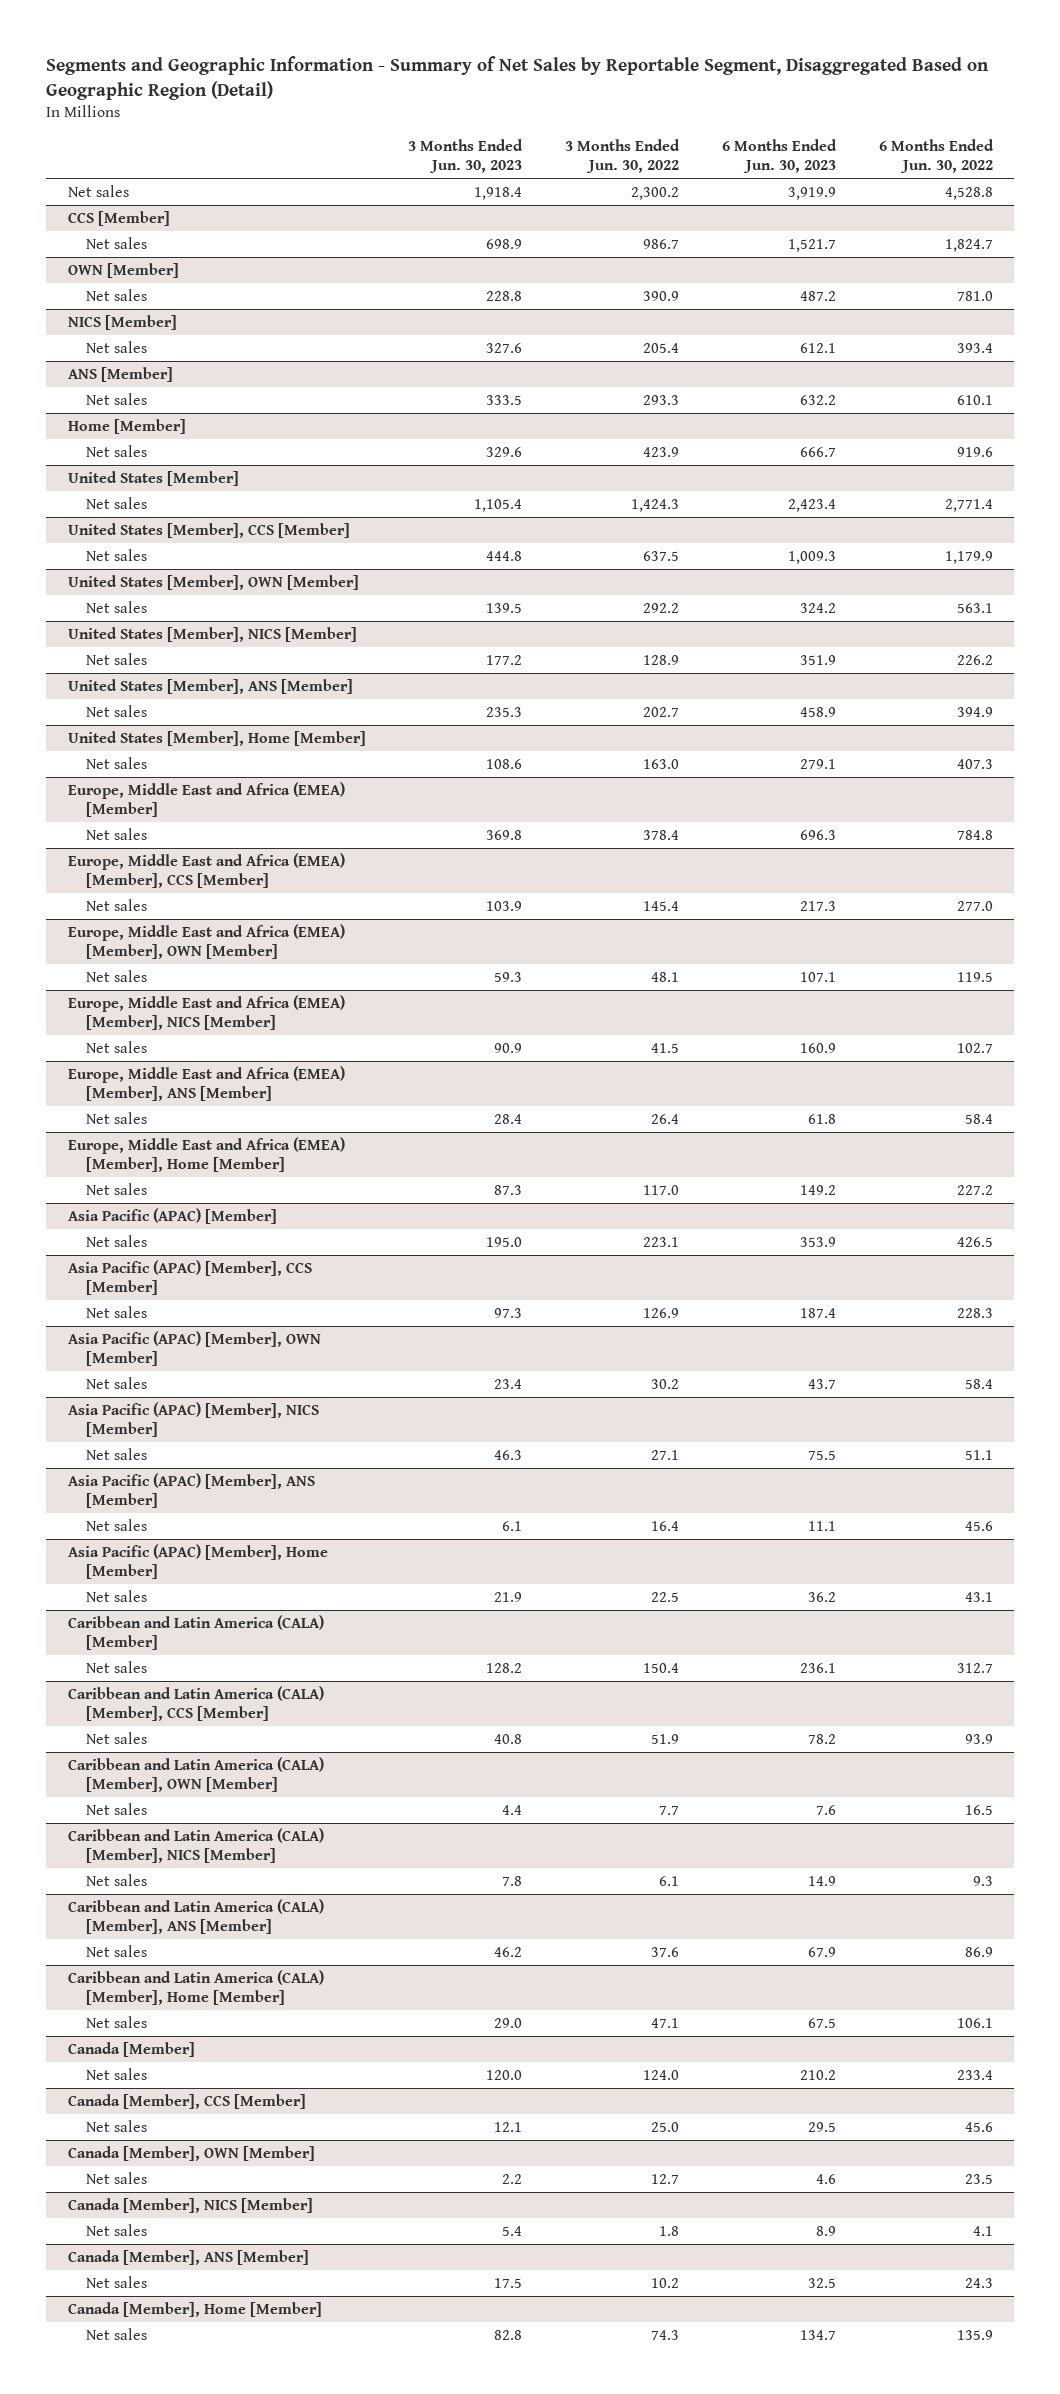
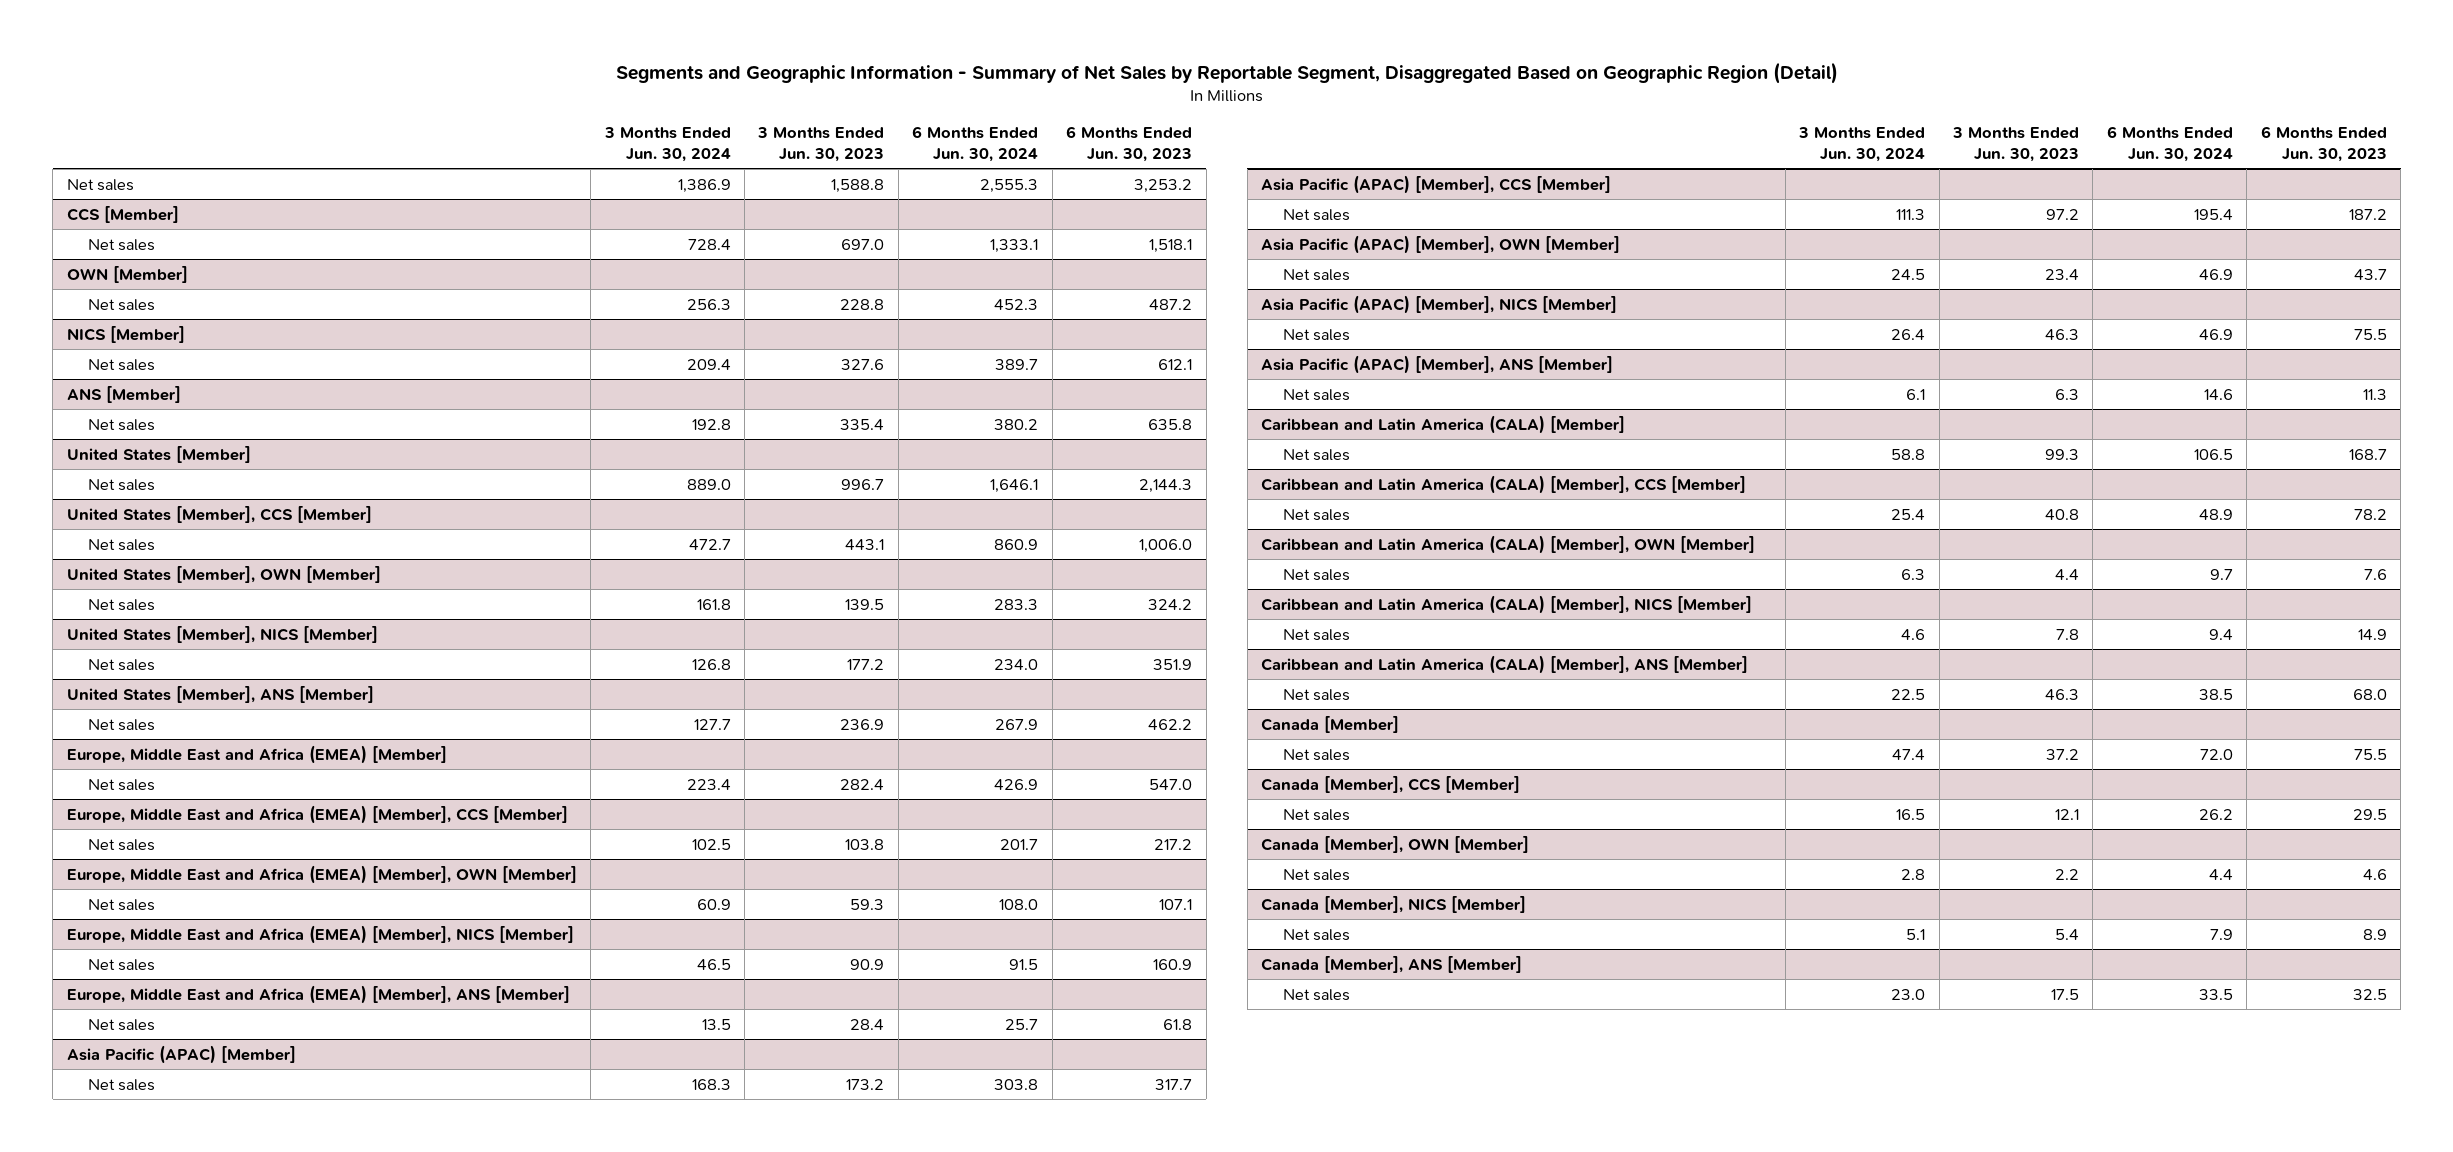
- | 3 Months Ended Jun. 30, 2023 | 3 Months Ended Jun. 30, 2022 | 6 Months Ended Jun. 30, 2023 | 6 Months Ended Jun. 30, 2022
+ | 3 Months Ended Jun. 30, 2024 | 3 Months Ended Jun. 30, 2023 | 6 Months Ended Jun. 30, 2024 | 6 Months Ended Jun. 30, 2023
- Net sales | 1,918.4 | 2,300.2 | 3,919.9 | 4,528.8
+ Net sales | 1,386.9 | 1,588.8 | 2,555.3 | 3,253.2
@ CCS [Member]
- Net sales | 698.9 | 986.7 | 1,521.7 | 1,824.7
+ Net sales | 728.4 | 697.0 | 1,333.1 | 1,518.1
@ ANS [Member]
- Net sales | 333.5 | 293.3 | 632.2 | 610.1
- Home [Member]
- Net sales | 329.6 | 423.9 | 666.7 | 919.6
@ ANS [Member]
+ Net sales | 192.8 | 335.4 | 380.2 | 635.8
@ United States [Member]
- Net sales | 1,105.4 | 1,424.3 | 2,423.4 | 2,771.4
+ Net sales | 889.0 | 996.7 | 1,646.1 | 2,144.3
@ United States [Member], CCS [Member]
- Net sales | 444.8 | 637.5 | 1,009.3 | 1,179.9
+ Net sales | 472.7 | 443.1 | 860.9 | 1,006.0
@ United States [Member], ANS [Member]
- Net sales | 235.3 | 202.7 | 458.9 | 394.9
- United States [Member], Home [Member]
- Net sales | 108.6 | 163.0 | 279.1 | 407.3
@ United States [Member], ANS [Member]
+ Net sales | 127.7 | 236.9 | 267.9 | 462.2
@ Europe, Middle East and Africa (EMEA) [Member]
- Net sales | 369.8 | 378.4 | 696.3 | 784.8
+ Net sales | 223.4 | 282.4 | 426.9 | 547.0
@ Europe, Middle East and Africa (EMEA) [Member], CCS [Member]
- Net sales | 103.9 | 145.4 | 217.3 | 277.0
+ Net sales | 102.5 | 103.8 | 201.7 | 217.2
- Europe, Middle East and Africa (EMEA) [Member], Home [Member]
- Net sales | 87.3 | 117.0 | 149.2 | 227.2
@ Asia Pacific (APAC) [Member]
- Net sales | 195.0 | 223.1 | 353.9 | 426.5
+ Net sales | 168.3 | 173.2 | 303.8 | 317.7
@ Asia Pacific (APAC) [Member], CCS [Member]
- Net sales | 97.3 | 126.9 | 187.4 | 228.3
+ Net sales | 111.3 | 97.2 | 195.4 | 187.2
@ Asia Pacific (APAC) [Member], ANS [Member]
- Net sales | 6.1 | 16.4 | 11.1 | 45.6
- Asia Pacific (APAC) [Member], Home [Member]
- Net sales | 21.9 | 22.5 | 36.2 | 43.1
@ Asia Pacific (APAC) [Member], ANS [Member]
+ Net sales | 6.1 | 6.3 | 14.6 | 11.3
@ Caribbean and Latin America (CALA) [Member]
- Net sales | 128.2 | 150.4 | 236.1 | 312.7
+ Net sales | 58.8 | 99.3 | 106.5 | 168.7
@ Caribbean and Latin America (CALA) [Member], ANS [Member]
- Net sales | 46.2 | 37.6 | 67.9 | 86.9
- Caribbean and Latin America (CALA) [Member], Home [Member]
- Net sales | 29.0 | 47.1 | 67.5 | 106.1
@ Caribbean and Latin America (CALA) [Member], ANS [Member]
+ Net sales | 22.5 | 46.3 | 38.5 | 68.0
@ Canada [Member]
- Net sales | 120.0 | 124.0 | 210.2 | 233.4
+ Net sales | 47.4 | 37.2 | 72.0 | 75.5
- Canada [Member], Home [Member]
- Net sales | 82.8 | 74.3 | 134.7 | 135.9

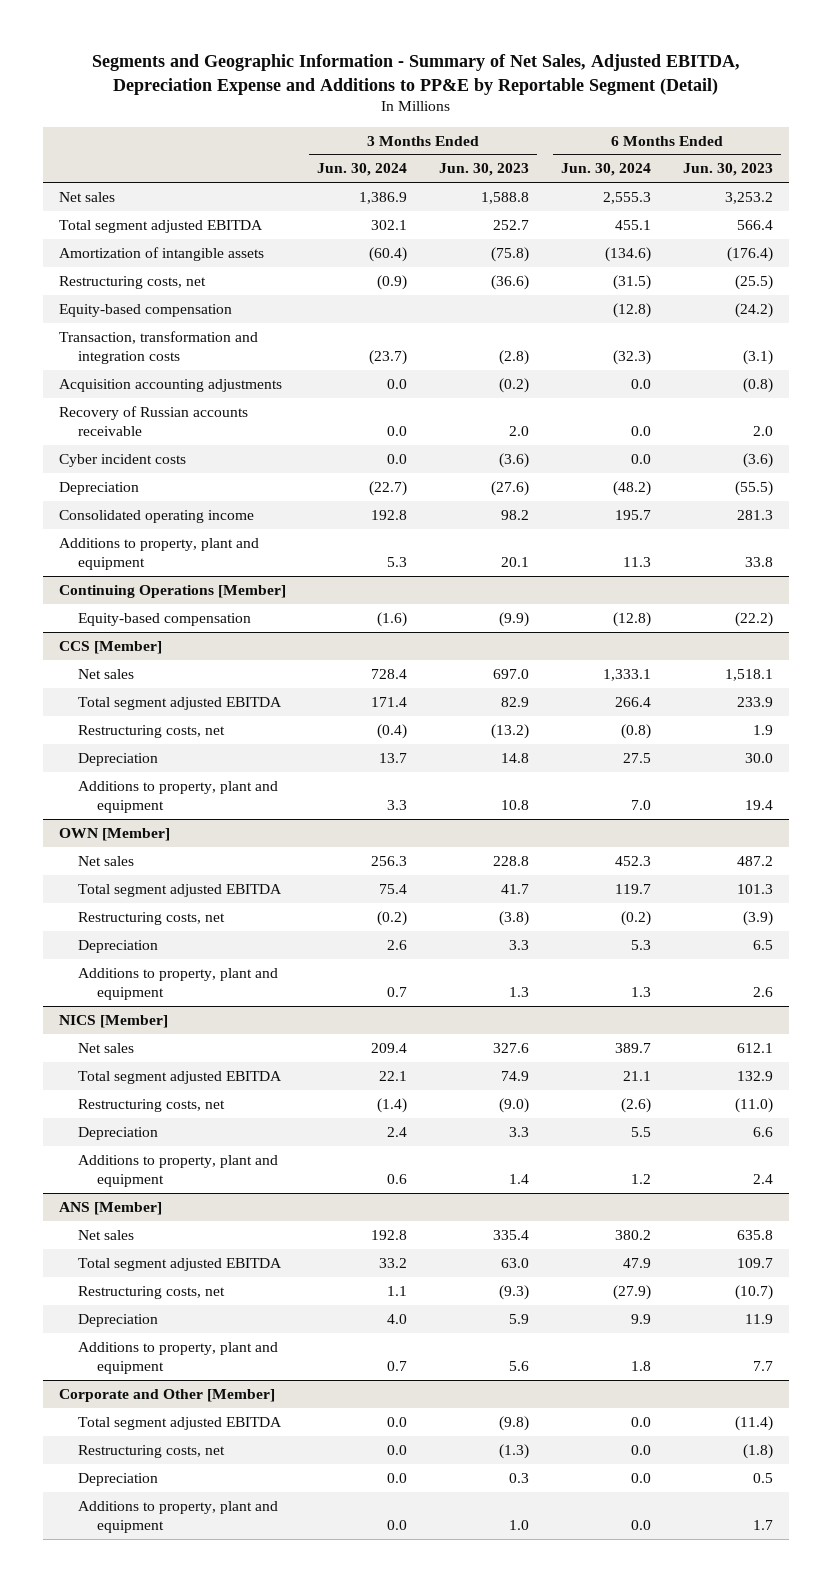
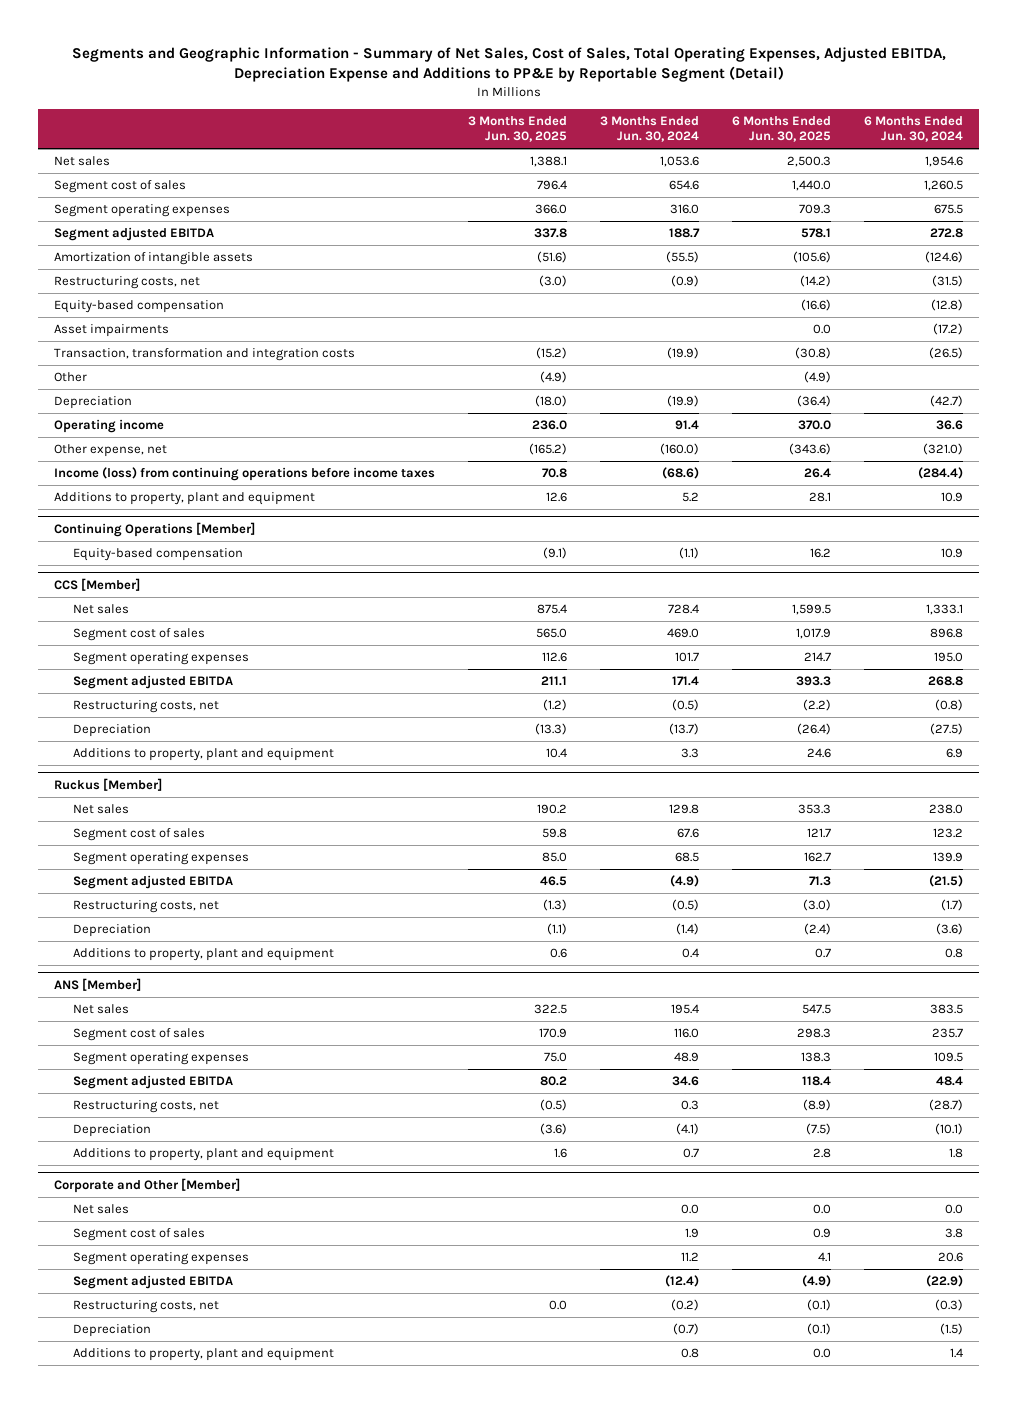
- Segments and Geographic Information - Summary of Net Sales, Adjusted EBITDA, Depreciation Expense and Additions to PP&E by Reportable Segment (Detail)
+ Segments and Geographic Information - Summary of Net Sales, Cost of Sales, Total Operating Expenses, Adjusted EBITDA, Depreciation Expense and Additions to PP&E by Reportable Segment (Detail)
- | 3 Months Ended Jun. 30, 2024 | 3 Months Ended Jun. 30, 2023 | 6 Months Ended Jun. 30, 2024 | 6 Months Ended Jun. 30, 2023
+ | 3 Months Ended Jun. 30, 2025 | 3 Months Ended Jun. 30, 2024 | 6 Months Ended Jun. 30, 2025 | 6 Months Ended Jun. 30, 2024
- Net sales | 1,386.9 | 1,588.8 | 2,555.3 | 3,253.2
- Total segment adjusted EBITDA | 302.1 | 252.7 | 455.1 | 566.4
- Amortization of intangible assets | (60.4) | (75.8) | (134.6) | (176.4)
+ Net sales | 1,388.1 | 1,053.6 | 2,500.3 | 1,954.6
+ Segment cost of sales | 796.4 | 654.6 | 1,440.0 | 1,260.5
+ Segment operating expenses | 366.0 | 316.0 | 709.3 | 675.5
+ Segment adjusted EBITDA | 337.8 | 188.7 | 578.1 | 272.8
+ Amortization of intangible assets | (51.6) | (55.5) | (105.6) | (124.6)
- Transaction, transformation and integration costs | (23.7) | (2.8) | (32.3) | (3.1)
- Acquisition accounting adjustments | 0.0 | (0.2) | 0.0 | (0.8)
- Recovery of Russian accounts receivable | 0.0 | 2.0 | 0.0 | 2.0
- Cyber incident costs | 0.0 | (3.6) | 0.0 | (3.6)
- Depreciation | (22.7) | (27.6) | (48.2) | (55.5)
- Consolidated operating income | 192.8 | 98.2 | 195.7 | 281.3
- Additions to property, plant and equipment | 5.3 | 20.1 | 11.3 | 33.8
+ Asset impairments | | | 0.0 | (17.2)
+ Transaction, transformation and integration costs | (15.2) | (19.9) | (30.8) | (26.5)
+ Other | (4.9) | | (4.9) |
+ Depreciation | (18.0) | (19.9) | (36.4) | (42.7)
+ Operating income | 236.0 | 91.4 | 370.0 | 36.6
+ Other expense, net | (165.2) | (160.0) | (343.6) | (321.0)
+ Income (loss) from continuing operations before income taxes | 70.8 | (68.6) | 26.4 | (284.4)
+ Additions to property, plant and equipment | 12.6 | 5.2 | 28.1 | 10.9
@ Continuing Operations [Member]
- Equity-based compensation | (1.6) | (9.9) | (12.8) | (22.2)
+ Equity-based compensation | (9.1) | (1.1) | 16.2 | 10.9
@ CCS [Member]
- Total segment adjusted EBITDA | 171.4 | 82.9 | 266.4 | 233.9
- Restructuring costs, net | (0.4) | (13.2) | (0.8) | 1.9
- Depreciation | 13.7 | 14.8 | 27.5 | 30.0
- Additions to property, plant and equipment | 3.3 | 10.8 | 7.0 | 19.4
- OWN [Member]
- Net sales | 256.3 | 228.8 | 452.3 | 487.2
- Total segment adjusted EBITDA | 75.4 | 41.7 | 119.7 | 101.3
- Restructuring costs, net | (0.2) | (3.8) | (0.2) | (3.9)
- Depreciation | 2.6 | 3.3 | 5.3 | 6.5
- Additions to property, plant and equipment | 0.7 | 1.3 | 1.3 | 2.6
- NICS [Member]
- Net sales | 209.4 | 327.6 | 389.7 | 612.1
- Total segment adjusted EBITDA | 22.1 | 74.9 | 21.1 | 132.9
- Restructuring costs, net | (1.4) | (9.0) | (2.6) | (11.0)
- Depreciation | 2.4 | 3.3 | 5.5 | 6.6
- Additions to property, plant and equipment | 0.6 | 1.4 | 1.2 | 2.4
@ CCS [Member]
+ Segment cost of sales | 565.0 | 469.0 | 1,017.9 | 896.8
+ Segment operating expenses | 112.6 | 101.7 | 214.7 | 195.0
+ Segment adjusted EBITDA | 211.1 | 171.4 | 393.3 | 268.8
+ Restructuring costs, net | (1.2) | (0.5) | (2.2) | (0.8)
+ Depreciation | (13.3) | (13.7) | (26.4) | (27.5)
+ Additions to property, plant and equipment | 10.4 | 3.3 | 24.6 | 6.9
+ Ruckus [Member]
+ Net sales | 190.2 | 129.8 | 353.3 | 238.0
+ Segment cost of sales | 59.8 | 67.6 | 121.7 | 123.2
+ Segment operating expenses | 85.0 | 68.5 | 162.7 | 139.9
+ Segment adjusted EBITDA | 46.5 | (4.9) | 71.3 | (21.5)
+ Restructuring costs, net | (1.3) | (0.5) | (3.0) | (1.7)
+ Depreciation | (1.1) | (1.4) | (2.4) | (3.6)
+ Additions to property, plant and equipment | 0.6 | 0.4 | 0.7 | 0.8
@ ANS [Member]
- Net sales | 192.8 | 335.4 | 380.2 | 635.8
- Total segment adjusted EBITDA | 33.2 | 63.0 | 47.9 | 109.7
- Restructuring costs, net | 1.1 | (9.3) | (27.9) | (10.7)
- Depreciation | 4.0 | 5.9 | 9.9 | 11.9
+ Net sales | 322.5 | 195.4 | 547.5 | 383.5
+ Segment cost of sales | 170.9 | 116.0 | 298.3 | 235.7
+ Segment operating expenses | 75.0 | 48.9 | 138.3 | 109.5
+ Segment adjusted EBITDA | 80.2 | 34.6 | 118.4 | 48.4
+ Restructuring costs, net | (0.5) | 0.3 | (8.9) | (28.7)
+ Depreciation | (3.6) | (4.1) | (7.5) | (10.1)
@ Corporate and Other [Member]
- Total segment adjusted EBITDA | 0.0 | (9.8) | 0.0 | (11.4)
- Restructuring costs, net | 0.0 | (1.3) | 0.0 | (1.8)
- Depreciation | 0.0 | 0.3 | 0.0 | 0.5
- Additions to property, plant and equipment | 0.0 | 1.0 | 0.0 | 1.7
+ Net sales | | 0.0 | 0.0 | 0.0
+ Segment cost of sales | | 1.9 | 0.9 | 3.8
+ Segment operating expenses | | 11.2 | 4.1 | 20.6
+ Segment adjusted EBITDA | | (12.4) | (4.9) | (22.9)
+ Restructuring costs, net | 0.0 | (0.2) | (0.1) | (0.3)
+ Depreciation | | (0.7) | (0.1) | (1.5)
+ Additions to property, plant and equipment | | 0.8 | 0.0 | 1.4

